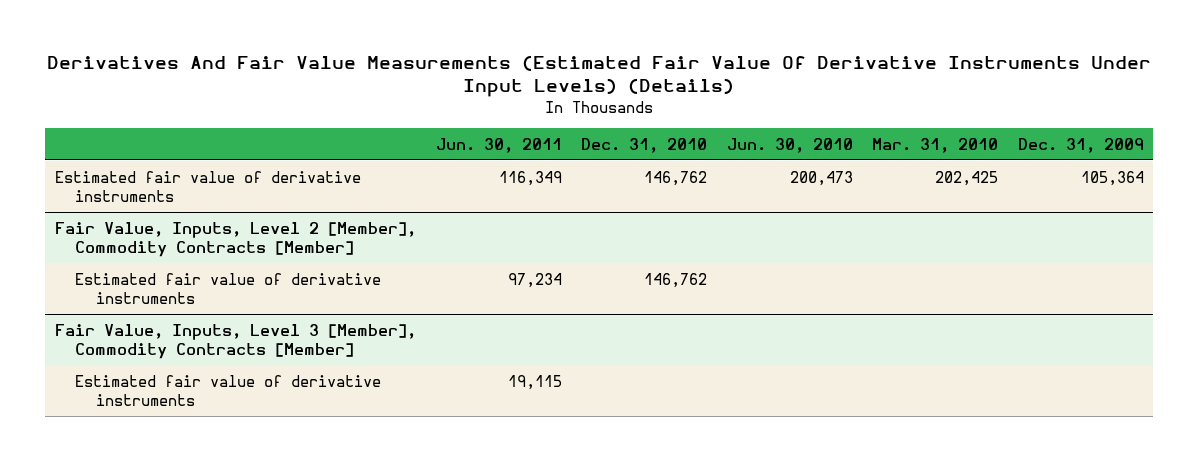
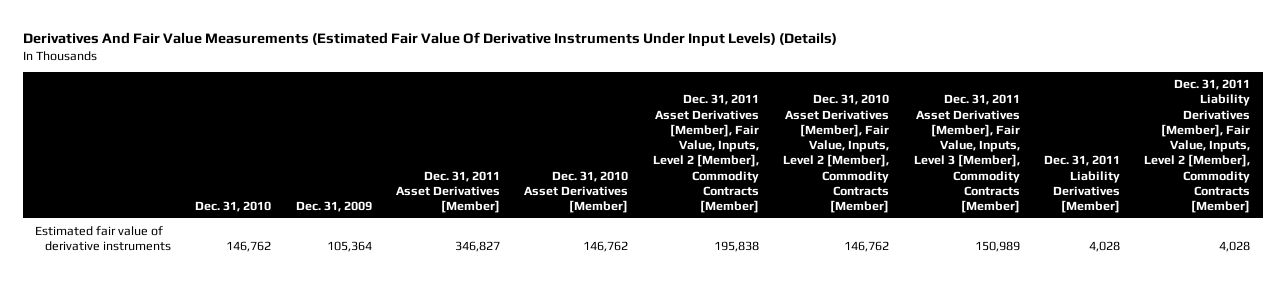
- | Jun. 30, 2011 | Dec. 31, 2010 | Jun. 30, 2010 | Mar. 31, 2010 | Dec. 31, 2009
+ | Dec. 31, 2010 | Dec. 31, 2009 | Dec. 31, 2011 Asset Derivatives [Member] | Dec. 31, 2010 Asset Derivatives [Member] | Dec. 31, 2011 Asset Derivatives [Member], Fair Value, Inputs, Level 2 [Member], Commodity Contracts [Member] | Dec. 31, 2010 Asset Derivatives [Member], Fair Value, Inputs, Level 2 [Member], Commodity Contracts [Member] | Dec. 31, 2011 Asset Derivatives [Member], Fair Value, Inputs, Level 3 [Member], Commodity Contracts [Member] | Dec. 31, 2011 Liability Derivatives [Member] | Dec. 31, 2011 Liability Derivatives [Member], Fair Value, Inputs, Level 2 [Member], Commodity Contracts [Member]
- Fair Value, Inputs, Level 2 [Member], Commodity Contracts [Member]
- Estimated fair value of derivative instruments | 97,234 | 146,762 | | |
- Fair Value, Inputs, Level 3 [Member], Commodity Contracts [Member]
- Estimated fair value of derivative instruments | 19,115 | | | |

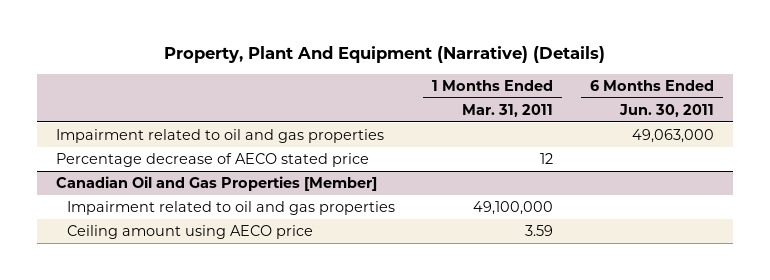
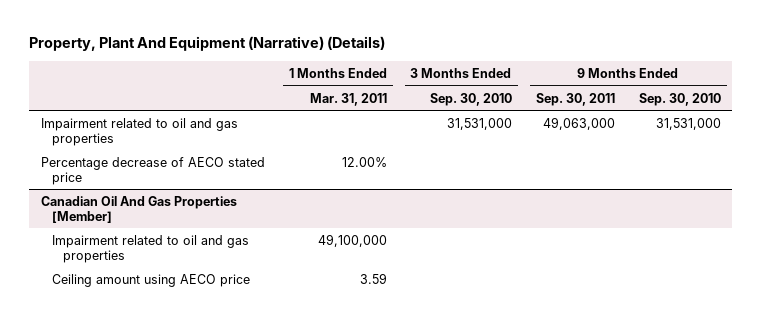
- | 1 Months Ended Mar. 31, 2011 | 6 Months Ended Jun. 30, 2011
+ | 1 Months Ended Mar. 31, 2011 | 3 Months Ended Sep. 30, 2010 | 9 Months Ended Sep. 30, 2011 | 9 Months Ended Sep. 30, 2010
- Percentage decrease of AECO stated price | 12 |
- Canadian Oil and Gas Properties [Member]
+ Percentage decrease of AECO stated price | 12.00% | | |
+ Canadian Oil And Gas Properties [Member]

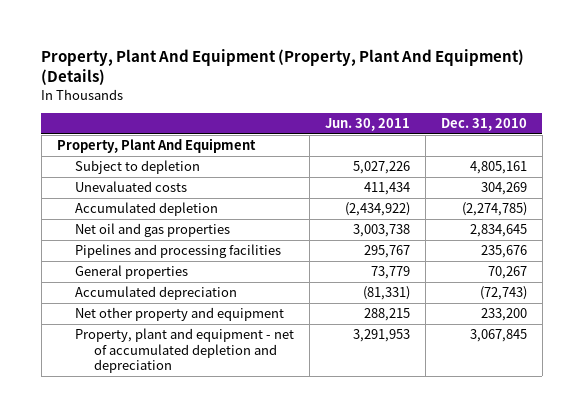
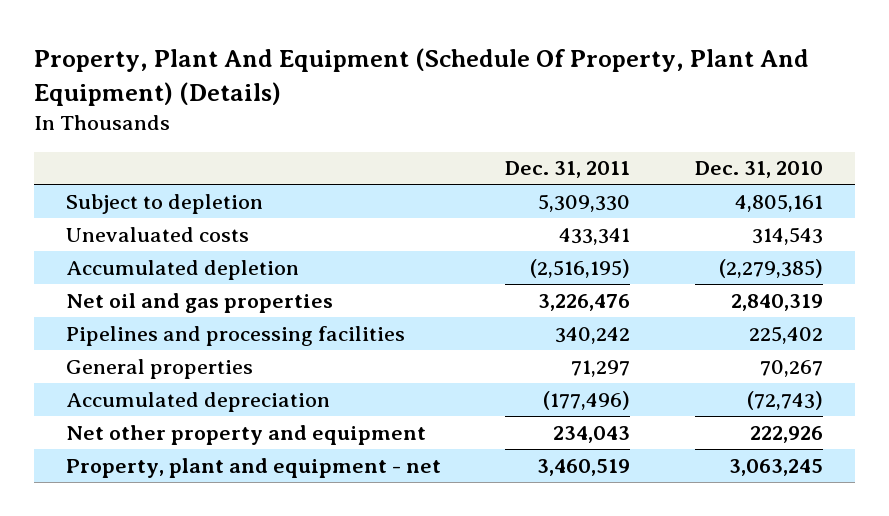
- Property, Plant And Equipment (Property, Plant And Equipment) (Details)
+ Property, Plant And Equipment (Schedule Of Property, Plant And Equipment) (Details)
- | Jun. 30, 2011 | Dec. 31, 2010
+ | Dec. 31, 2011 | Dec. 31, 2010
- Property, Plant And Equipment
- Unevaluated costs | 411,434 | 304,269
- Accumulated depletion | (2,434,922) | (2,274,785)
- Net oil and gas properties | 3,003,738 | 2,834,645
- Pipelines and processing facilities | 295,767 | 235,676
+ Unevaluated costs | 433,341 | 314,543
+ Accumulated depletion | (2,516,195) | (2,279,385)
+ Net oil and gas properties | 3,226,476 | 2,840,319
+ Pipelines and processing facilities | 340,242 | 225,402
- Net other property and equipment | 288,215 | 233,200
- Property, plant and equipment - net of accumulated depletion and depreciation | 3,291,953 | 3,067,845
+ Net other property and equipment | 234,043 | 222,926
+ Property, plant and equipment - net | 3,460,519 | 3,063,245

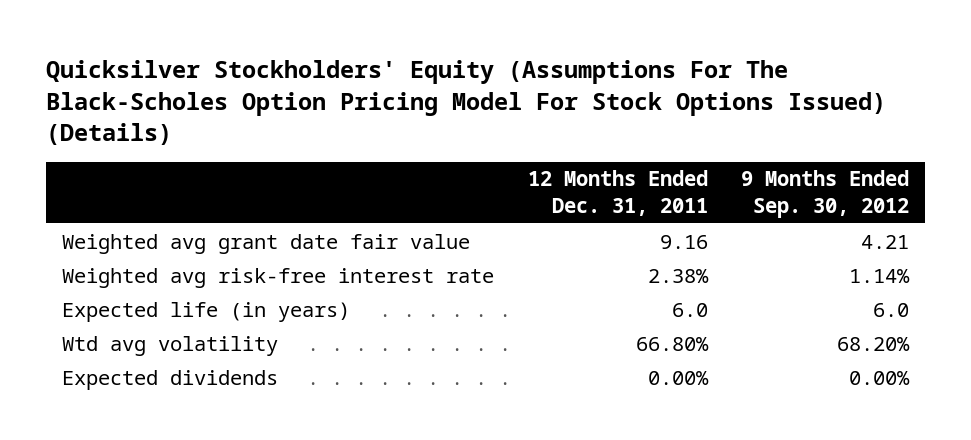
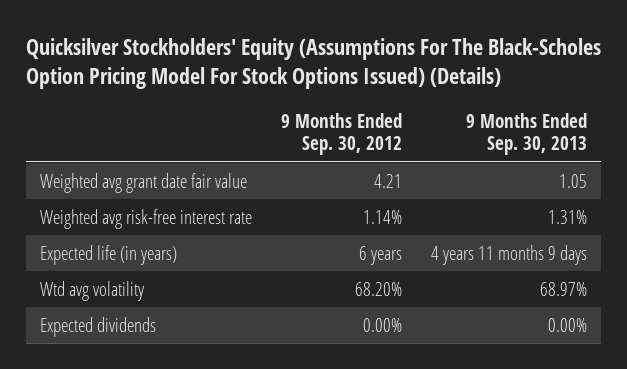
- | 12 Months Ended Dec. 31, 2011 | 9 Months Ended Sep. 30, 2012
+ | 9 Months Ended Sep. 30, 2012 | 9 Months Ended Sep. 30, 2013
- Expected life (in years) | 6.0 | 6.0
+ Expected life (in years) | 6 years | 4 years 11 months 9 days

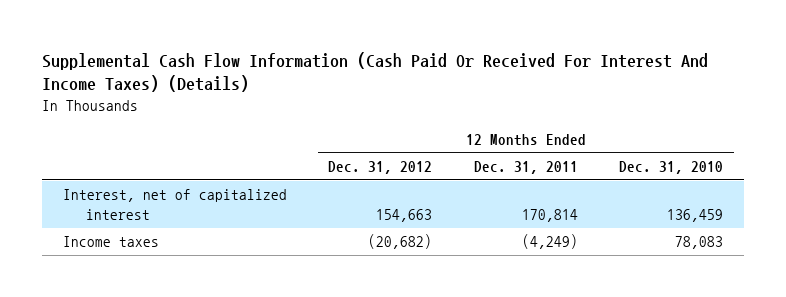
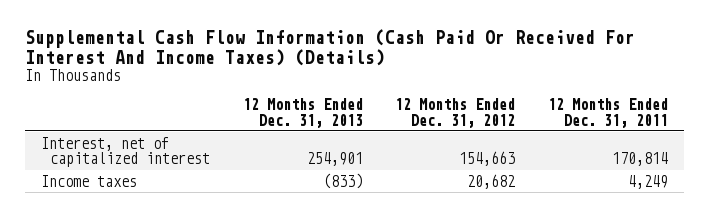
- | 12 Months Ended Dec. 31, 2012 | 12 Months Ended Dec. 31, 2011 | 12 Months Ended Dec. 31, 2010
+ | 12 Months Ended Dec. 31, 2013 | 12 Months Ended Dec. 31, 2012 | 12 Months Ended Dec. 31, 2011
- Income taxes | (20,682) | (4,249) | 78,083
+ Income taxes | (833) | 20,682 | 4,249

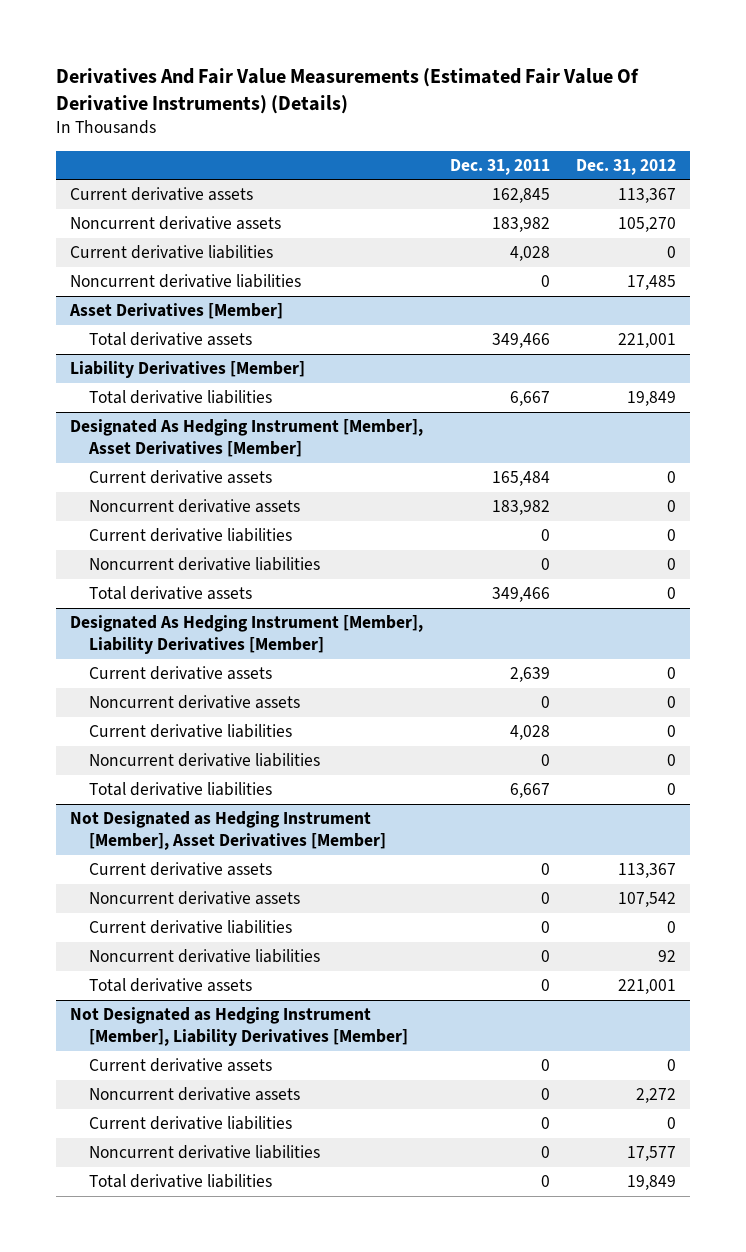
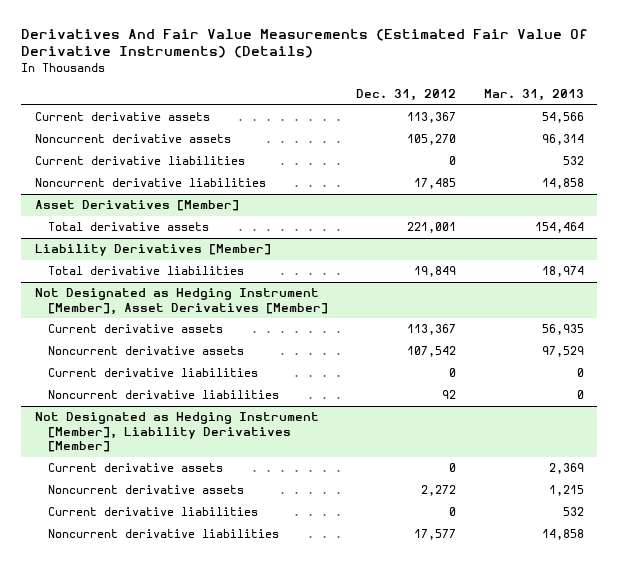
- | Dec. 31, 2011 | Dec. 31, 2012
+ | Dec. 31, 2012 | Mar. 31, 2013
- Designated As Hedging Instrument [Member], Asset Derivatives [Member]
- Current derivative assets | 165,484 | 0
- Noncurrent derivative assets | 183,982 | 0
- Current derivative liabilities | 0 | 0
- Noncurrent derivative liabilities | 0 | 0
- Total derivative assets | 349,466 | 0
- Designated As Hedging Instrument [Member], Liability Derivatives [Member]
- Current derivative assets | 2,639 | 0
- Noncurrent derivative assets | 0 | 0
- Current derivative liabilities | 4,028 | 0
- Noncurrent derivative liabilities | 0 | 0
- Total derivative liabilities | 6,667 | 0
@ Not Designated as Hedging Instrument [Member], Asset Derivatives [Member]
- Total derivative assets | 0 | 221,001
@ Not Designated as Hedging Instrument [Member], Liability Derivatives [Member]
- Total derivative liabilities | 0 | 19,849

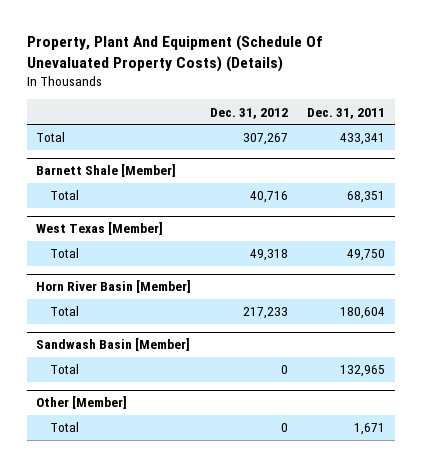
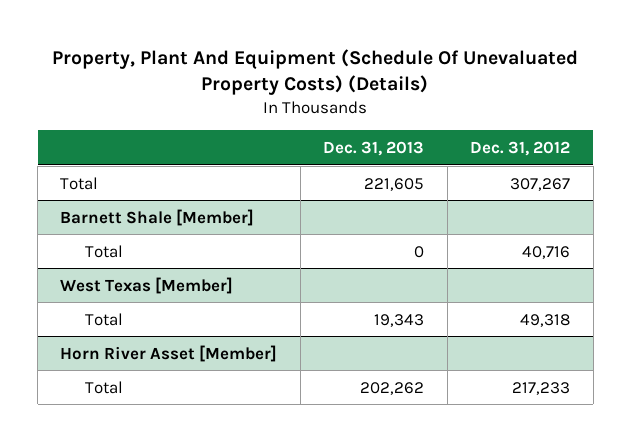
- | Dec. 31, 2012 | Dec. 31, 2011
+ | Dec. 31, 2013 | Dec. 31, 2012
- Horn River Basin [Member]
+ Horn River Asset [Member]
- Sandwash Basin [Member]
- Total | 0 | 132,965
- Other [Member]
- Total | 0 | 1,671

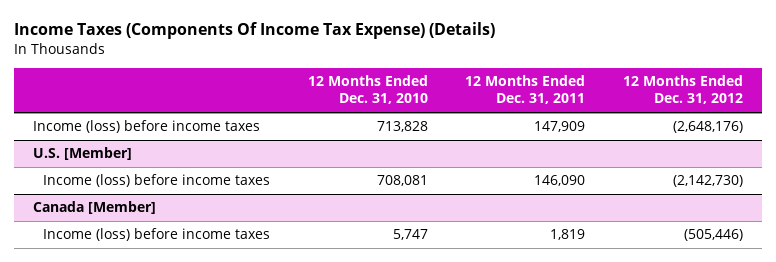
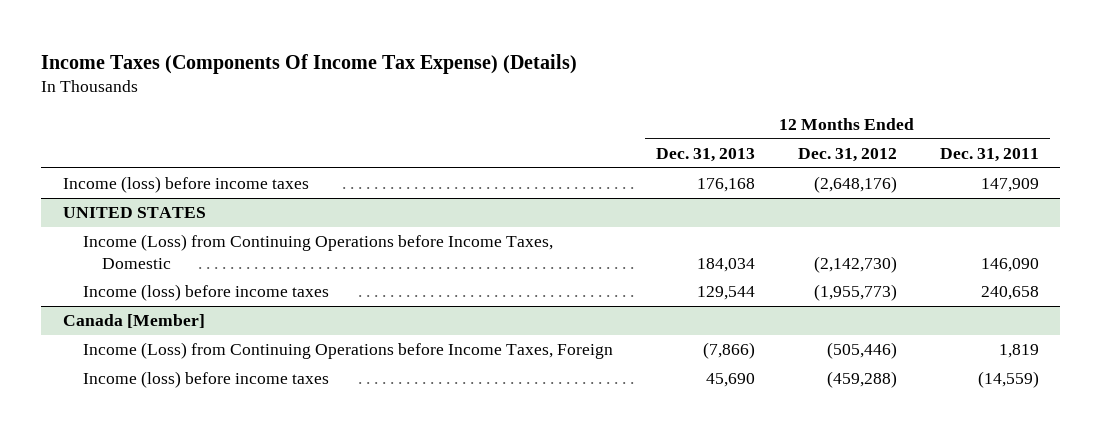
- | 12 Months Ended Dec. 31, 2010 | 12 Months Ended Dec. 31, 2011 | 12 Months Ended Dec. 31, 2012
+ | 12 Months Ended Dec. 31, 2013 | 12 Months Ended Dec. 31, 2012 | 12 Months Ended Dec. 31, 2011
- U.S. [Member]
- Income (loss) before income taxes | 708,081 | 146,090 | (2,142,730)
+ UNITED STATES
+ Income (Loss) from Continuing Operations before Income Taxes, Domestic | 184,034 | (2,142,730) | 146,090
+ Income (loss) before income taxes | 129,544 | (1,955,773) | 240,658
@ Canada [Member]
- Income (loss) before income taxes | 5,747 | 1,819 | (505,446)
+ Income (Loss) from Continuing Operations before Income Taxes, Foreign | (7,866) | (505,446) | 1,819
+ Income (loss) before income taxes | 45,690 | (459,288) | (14,559)

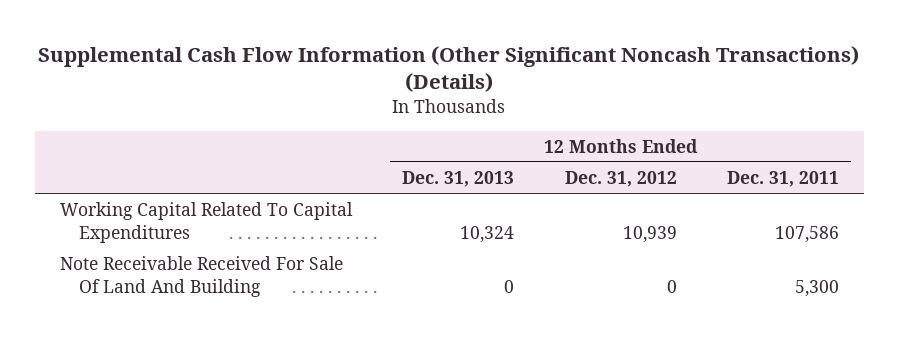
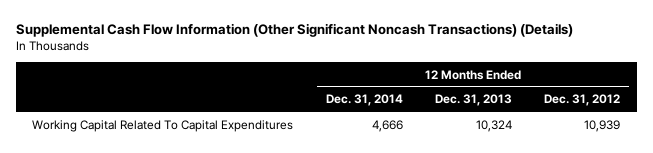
- | 12 Months Ended Dec. 31, 2013 | 12 Months Ended Dec. 31, 2012 | 12 Months Ended Dec. 31, 2011
+ | 12 Months Ended Dec. 31, 2014 | 12 Months Ended Dec. 31, 2013 | 12 Months Ended Dec. 31, 2012
- Note Receivable Received For Sale Of Land And Building | 0 | 0 | 5,300

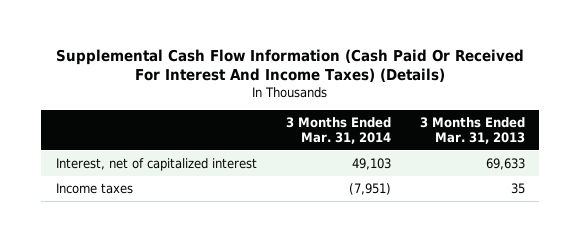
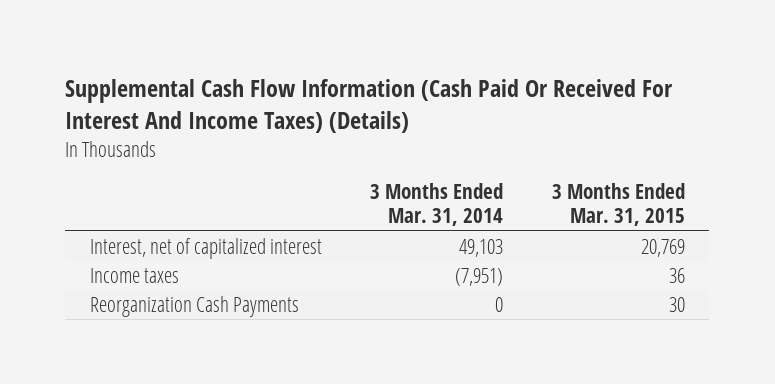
- | 3 Months Ended Mar. 31, 2014 | 3 Months Ended Mar. 31, 2013
+ | 3 Months Ended Mar. 31, 2014 | 3 Months Ended Mar. 31, 2015
+ Reorganization Cash Payments | 0 | 30

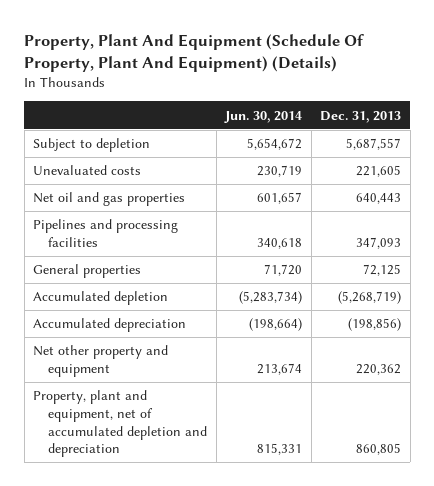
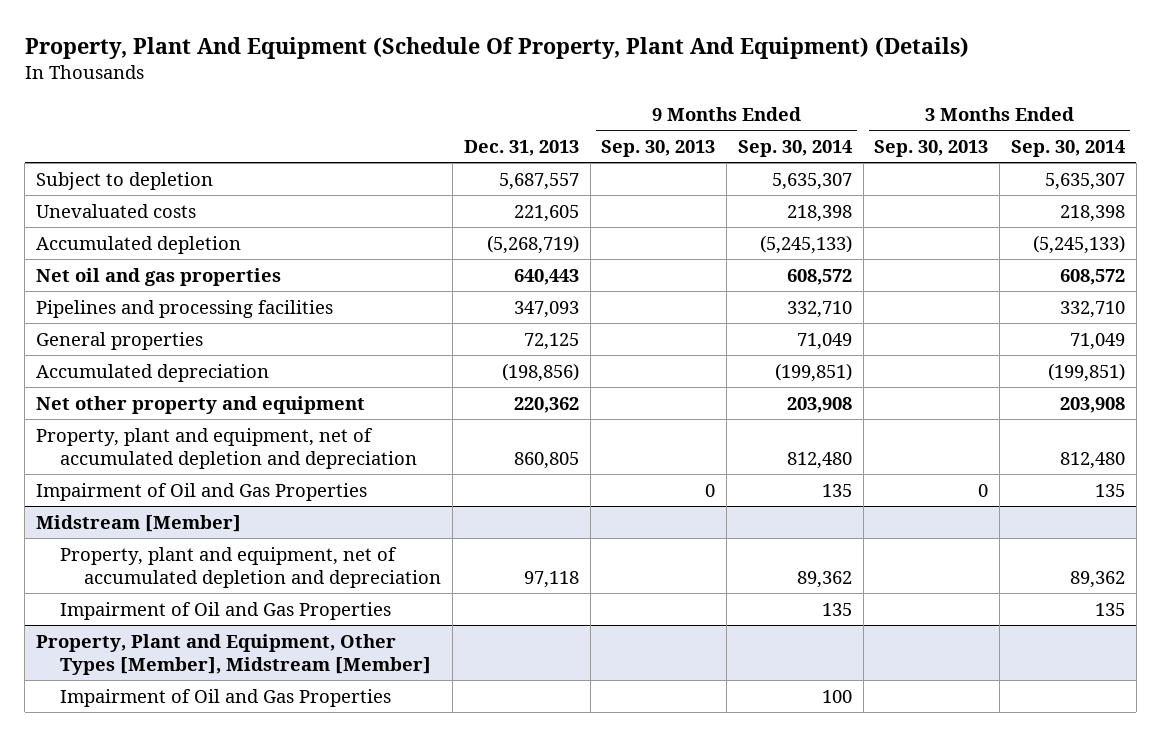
- | Jun. 30, 2014 | Dec. 31, 2013
+ | Dec. 31, 2013 | 9 Months Ended Sep. 30, 2013 | 9 Months Ended Sep. 30, 2014 | 3 Months Ended Sep. 30, 2013 | 3 Months Ended Sep. 30, 2014
moved up: Accumulated depletion | (5,268,719) | | (5,245,133) | | (5,245,133)
+ Impairment of Oil and Gas Properties | | 0 | 135 | 0 | 135
+ Midstream [Member]
+ Property, plant and equipment, net of accumulated depletion and depreciation | 97,118 | | 89,362 | | 89,362
+ Impairment of Oil and Gas Properties | | | 135 | | 135
+ Property, Plant and Equipment, Other Types [Member], Midstream [Member]
+ Impairment of Oil and Gas Properties | | | 100 | |

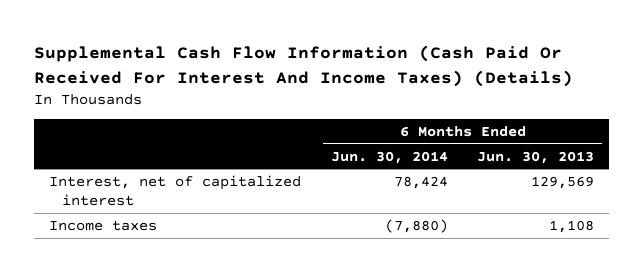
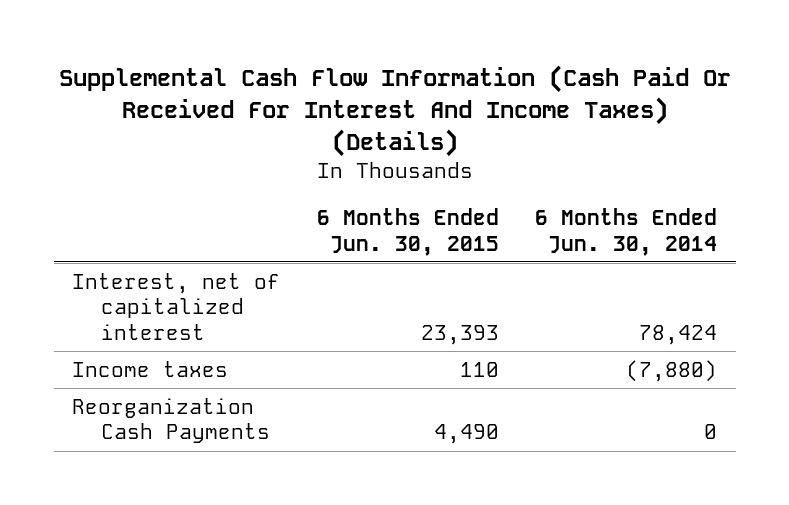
- | 6 Months Ended Jun. 30, 2014 | 6 Months Ended Jun. 30, 2013
+ | 6 Months Ended Jun. 30, 2015 | 6 Months Ended Jun. 30, 2014
+ Reorganization Cash Payments | 4,490 | 0

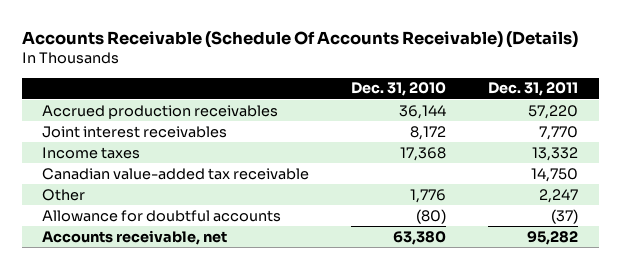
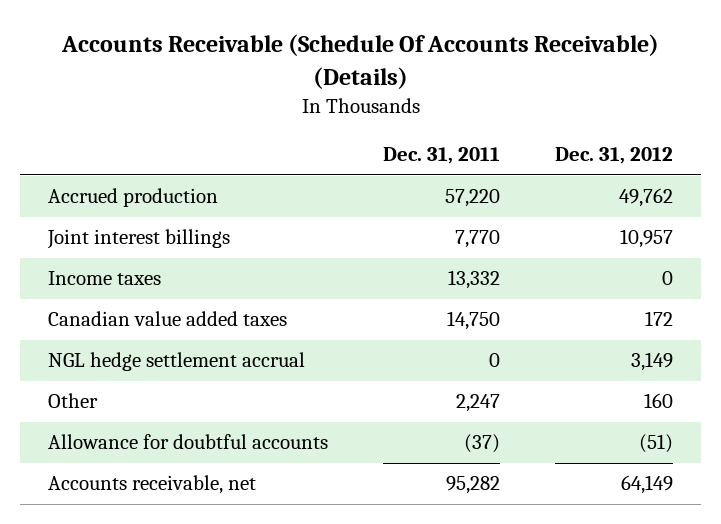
- | Dec. 31, 2010 | Dec. 31, 2011
+ | Dec. 31, 2011 | Dec. 31, 2012
- Accrued production receivables | 36,144 | 57,220
- Joint interest receivables | 8,172 | 7,770
+ Accrued production | 57,220 | 49,762
+ Joint interest billings | 7,770 | 10,957
- Canadian value-added tax receivable | | 14,750
+ Canadian value added taxes | 14,750 | 172
+ NGL hedge settlement accrual | 0 | 3,149

